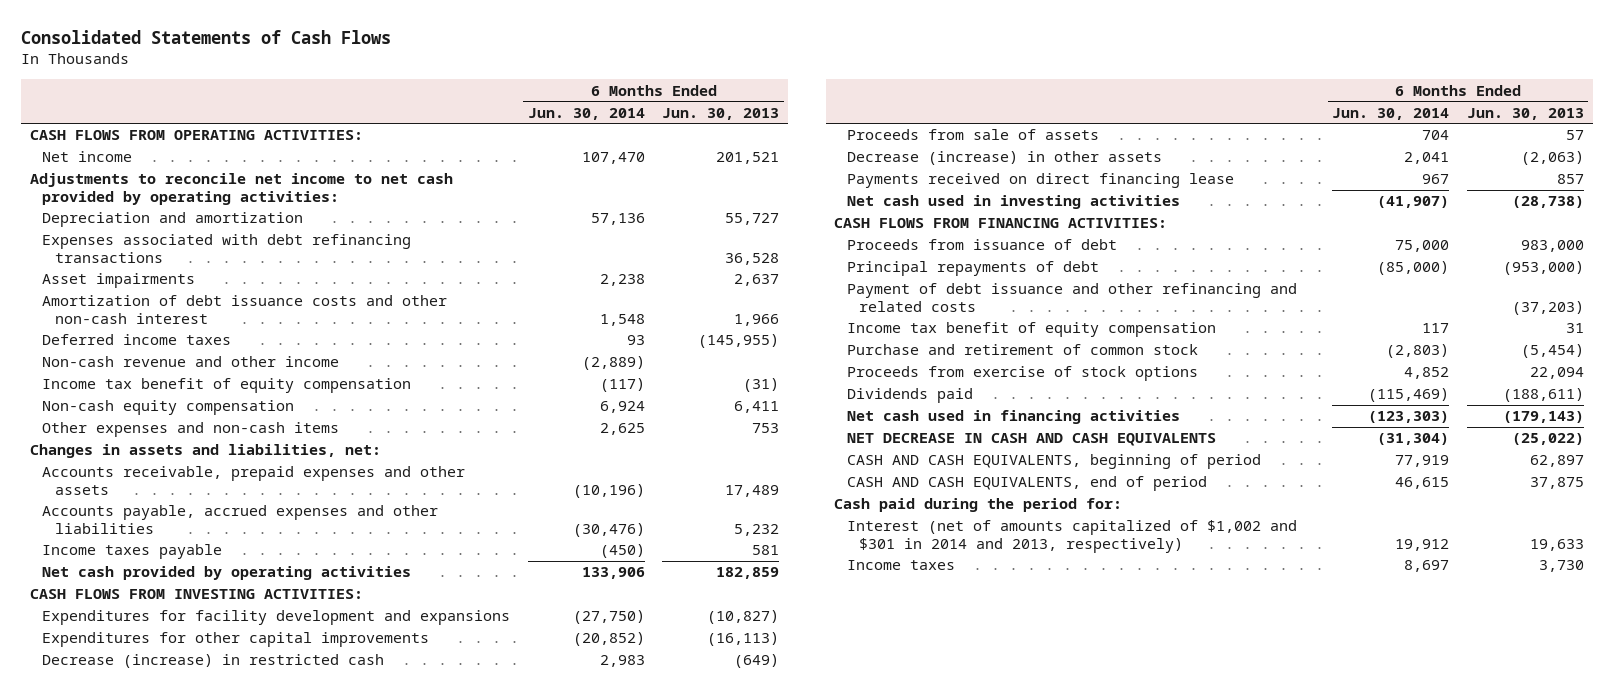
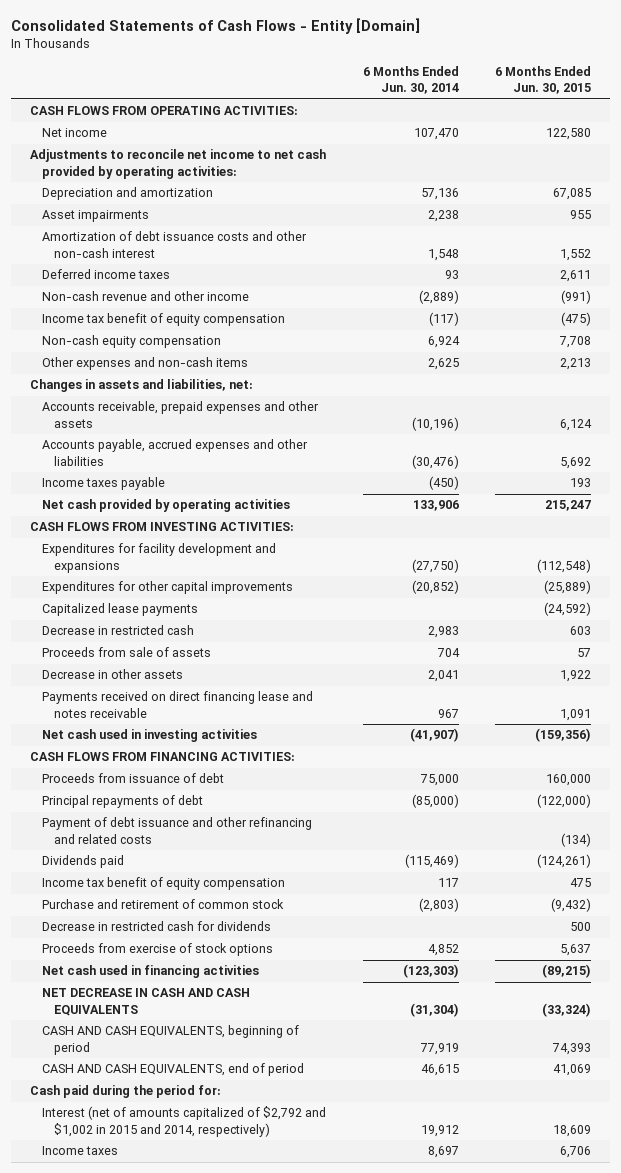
- Consolidated Statements of Cash Flows
+ Consolidated Statements of Cash Flows - Entity [Domain]
- | 6 Months Ended Jun. 30, 2014 | 6 Months Ended Jun. 30, 2013
+ | 6 Months Ended Jun. 30, 2014 | 6 Months Ended Jun. 30, 2015
- Expenses associated with debt refinancing transactions | | 36,528
- Decrease (increase) in restricted cash | 2,983 | (649)
+ Capitalized lease payments | | (24,592)
+ Decrease in restricted cash | 2,983 | 603
- Decrease (increase) in other assets | 2,041 | (2,063)
- Payments received on direct financing lease | 967 | 857
+ Decrease in other assets | 2,041 | 1,922
+ Payments received on direct financing lease and notes receivable | 967 | 1,091
moved up: Dividends paid | (115,469) | (124,261)
+ Decrease in restricted cash for dividends | | 500
- Interest (net of amounts capitalized of $1,002 and $301 in 2014 and 2013, respectively) | 19,912 | 19,633
+ Interest (net of amounts capitalized of $2,792 and $1,002 in 2015 and 2014, respectively) | 19,912 | 18,609

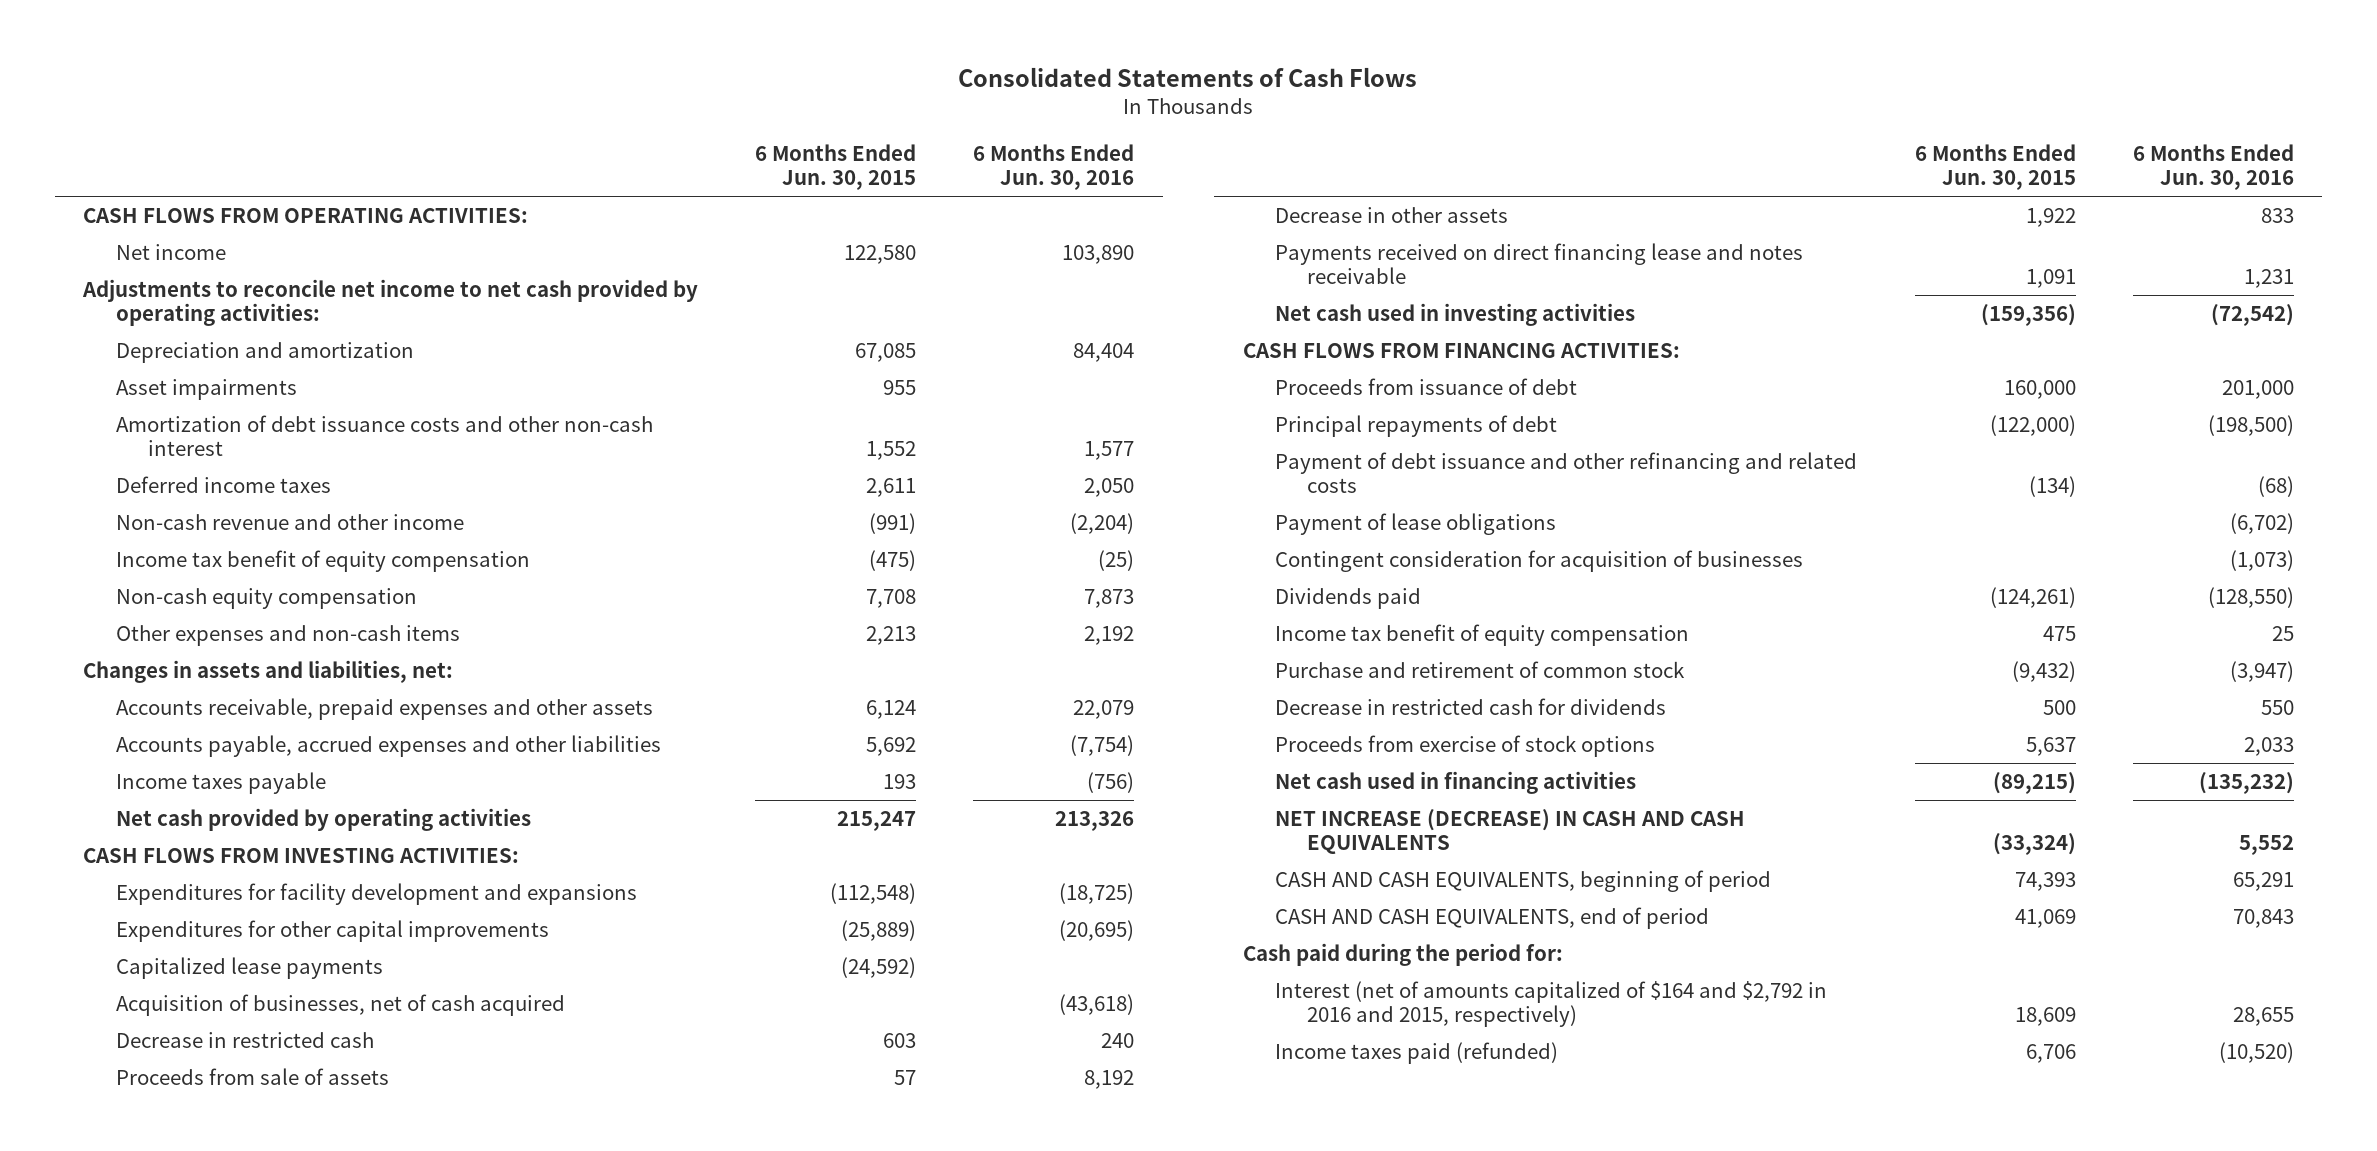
- Consolidated Statements of Cash Flows - Entity [Domain]
+ Consolidated Statements of Cash Flows
- | 6 Months Ended Jun. 30, 2014 | 6 Months Ended Jun. 30, 2015
+ | 6 Months Ended Jun. 30, 2015 | 6 Months Ended Jun. 30, 2016
+ Acquisition of businesses, net of cash acquired | | (43,618)
+ Payment of lease obligations | | (6,702)
+ Contingent consideration for acquisition of businesses | | (1,073)
- NET DECREASE IN CASH AND CASH EQUIVALENTS | (31,304) | (33,324)
+ NET INCREASE (DECREASE) IN CASH AND CASH EQUIVALENTS | (33,324) | 5,552
- Interest (net of amounts capitalized of $2,792 and $1,002 in 2015 and 2014, respectively) | 19,912 | 18,609
- Income taxes | 8,697 | 6,706
+ Interest (net of amounts capitalized of $164 and $2,792 in 2016 and 2015, respectively) | 18,609 | 28,655
+ Income taxes paid (refunded) | 6,706 | (10,520)

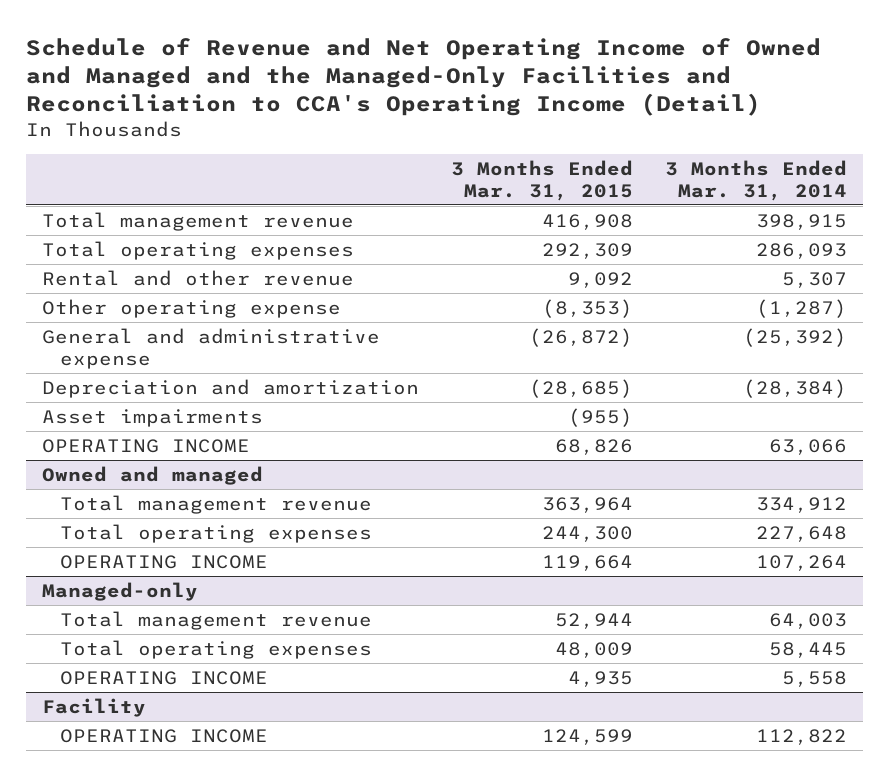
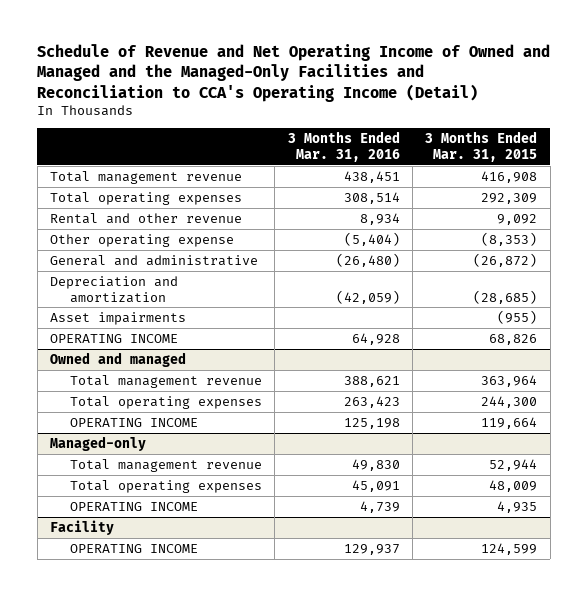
- | 3 Months Ended Mar. 31, 2015 | 3 Months Ended Mar. 31, 2014
+ | 3 Months Ended Mar. 31, 2016 | 3 Months Ended Mar. 31, 2015
- General and administrative expense | (26,872) | (25,392)
+ General and administrative | (26,480) | (26,872)

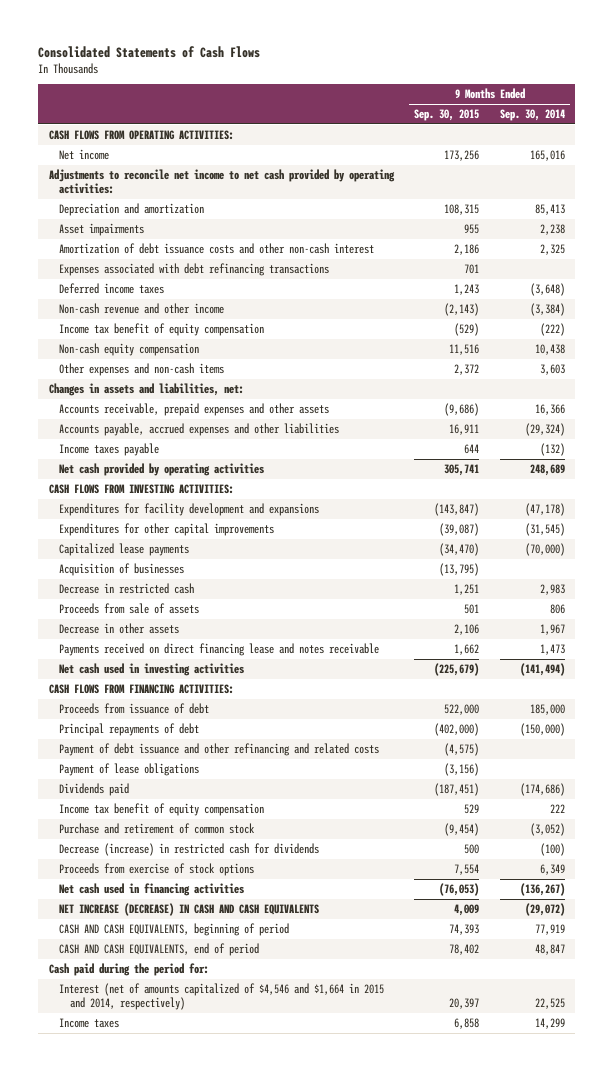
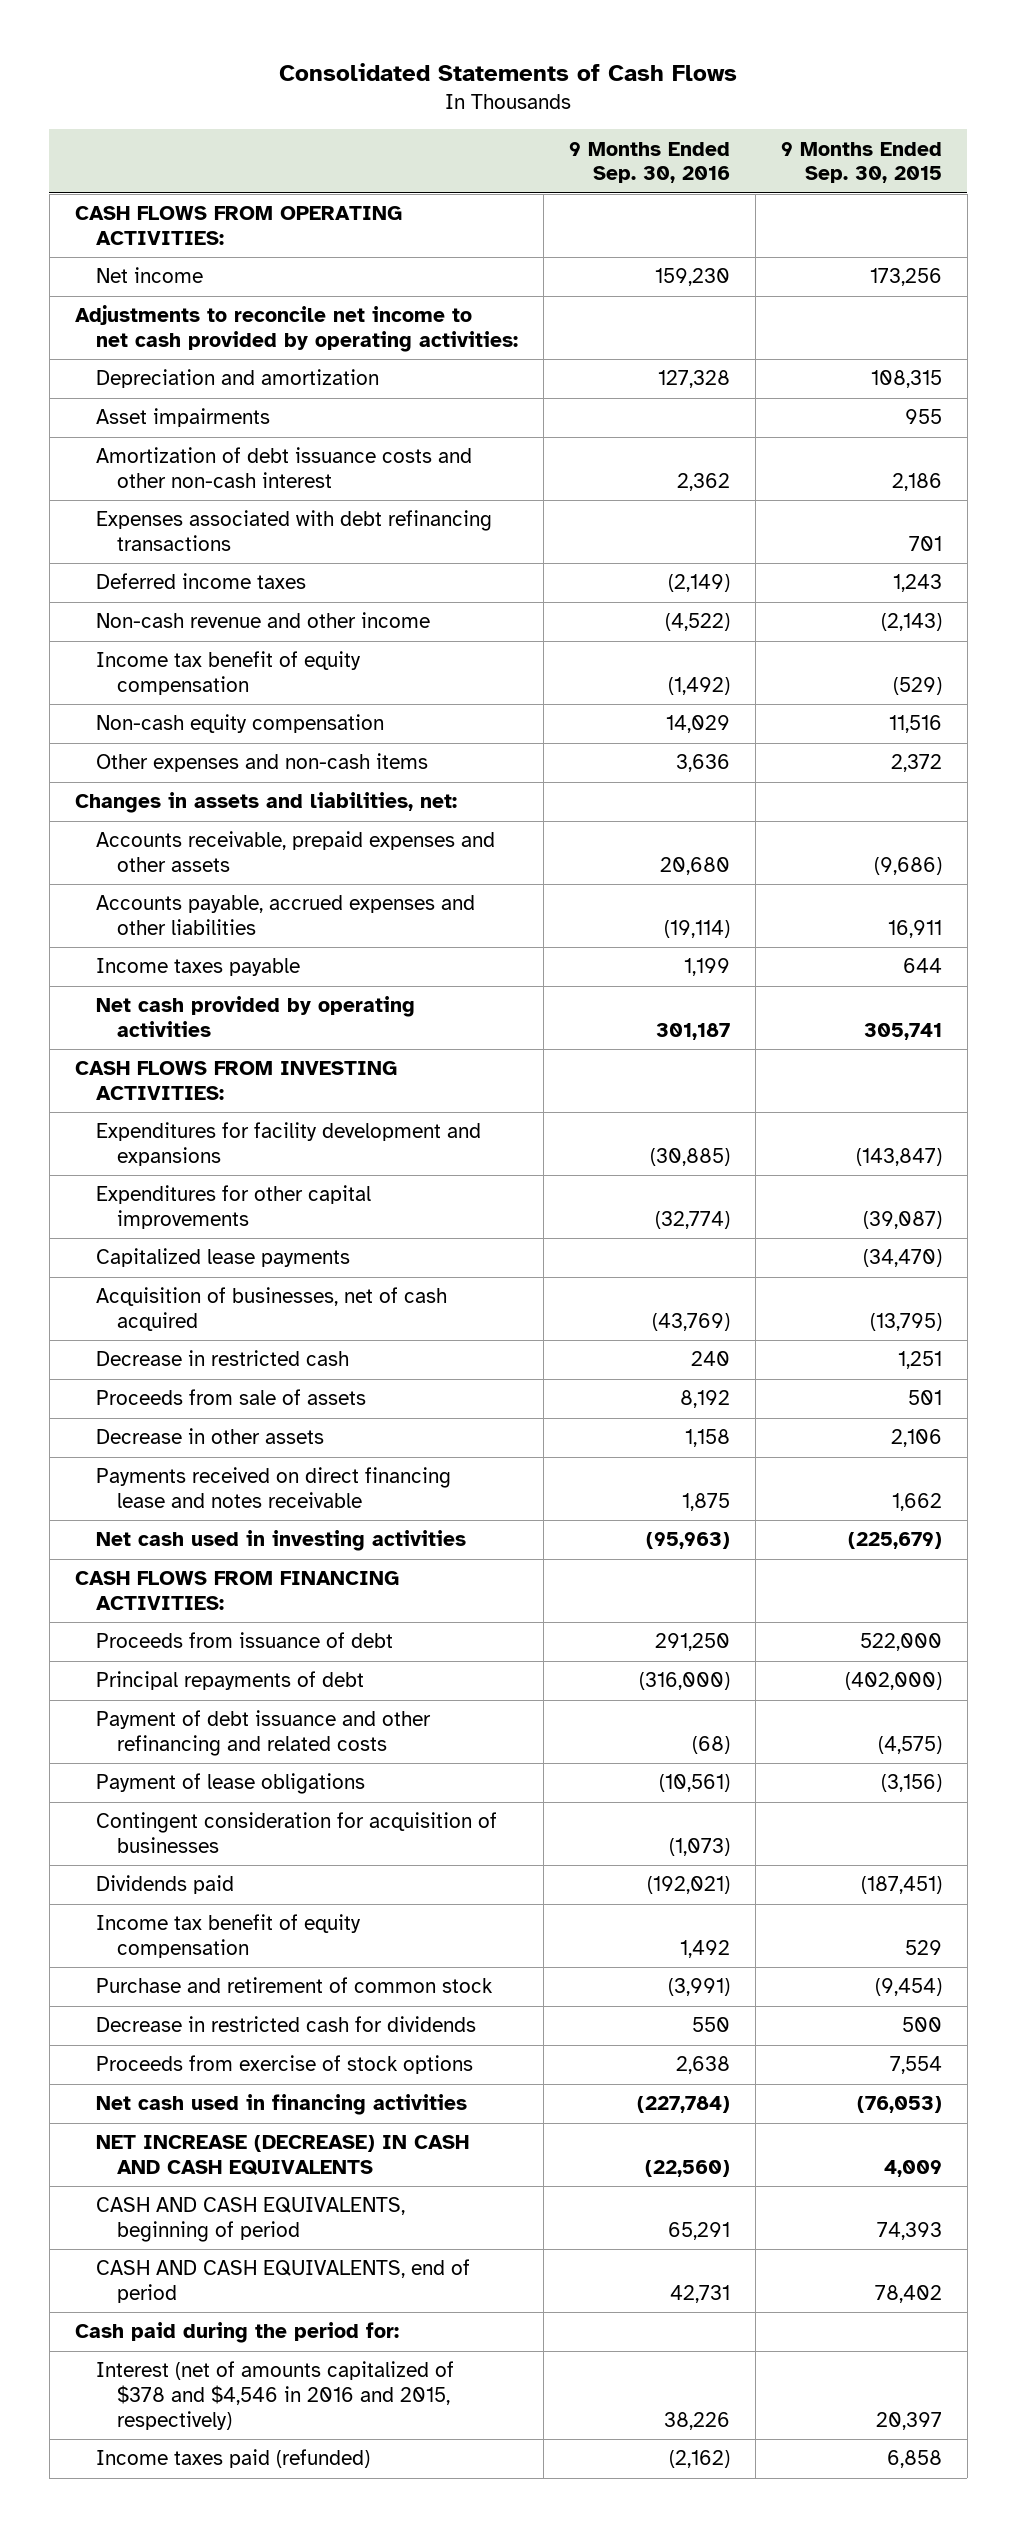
- | 9 Months Ended Sep. 30, 2015 | 9 Months Ended Sep. 30, 2014
+ | 9 Months Ended Sep. 30, 2016 | 9 Months Ended Sep. 30, 2015
- Acquisition of businesses | (13,795) |
+ Acquisition of businesses, net of cash acquired | (43,769) | (13,795)
+ Contingent consideration for acquisition of businesses | (1,073) |
- Decrease (increase) in restricted cash for dividends | 500 | (100)
+ Decrease in restricted cash for dividends | 550 | 500
- Interest (net of amounts capitalized of $4,546 and $1,664 in 2015 and 2014, respectively) | 20,397 | 22,525
- Income taxes | 6,858 | 14,299
+ Interest (net of amounts capitalized of $378 and $4,546 in 2016 and 2015, respectively) | 38,226 | 20,397
+ Income taxes paid (refunded) | (2,162) | 6,858

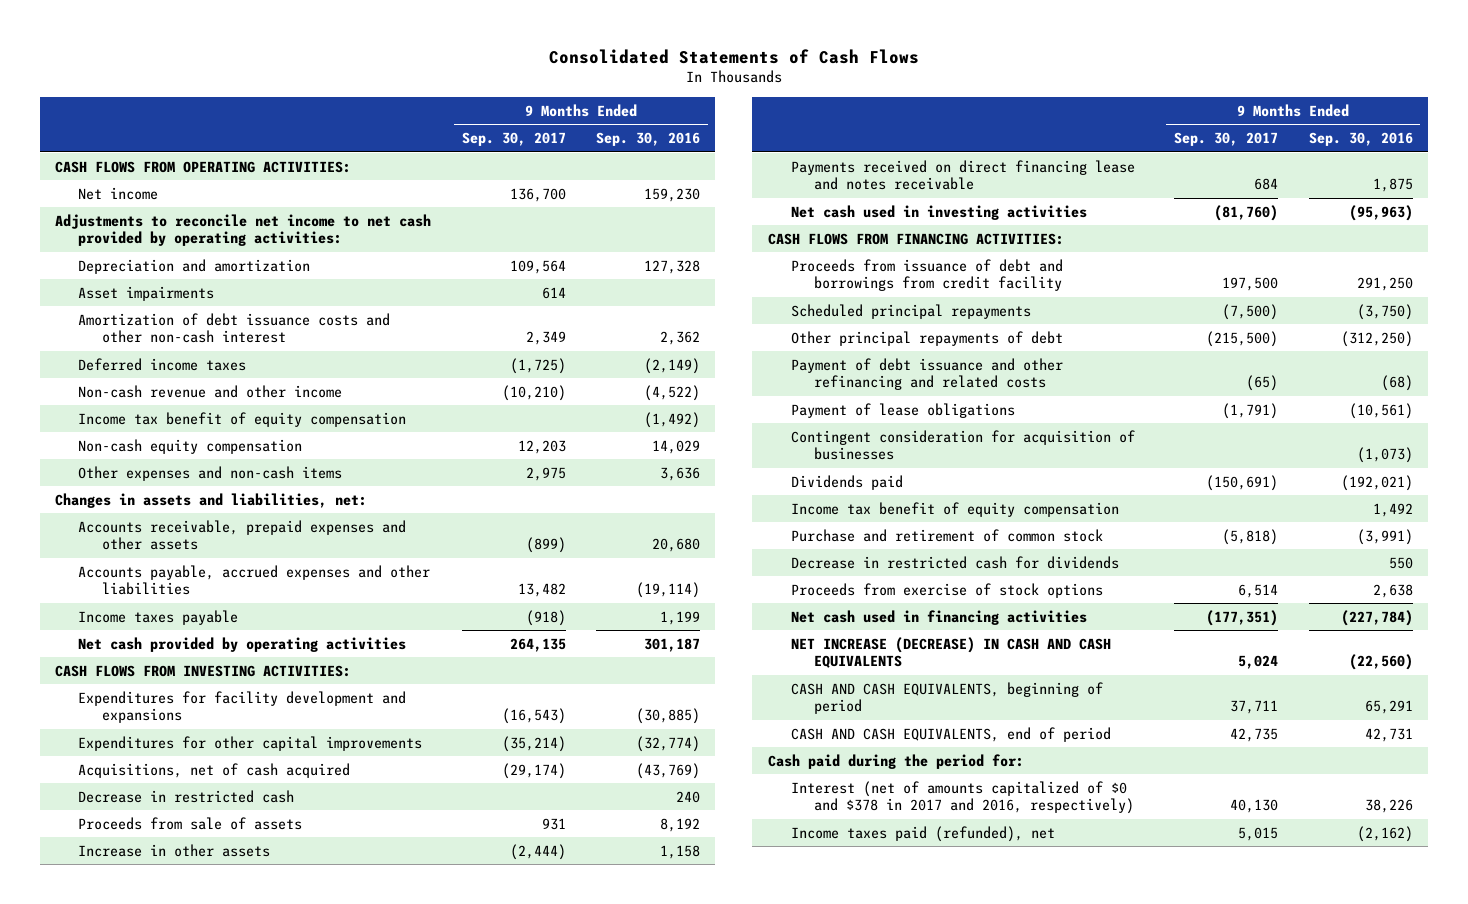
- | 9 Months Ended Sep. 30, 2016 | 9 Months Ended Sep. 30, 2015
+ | 9 Months Ended Sep. 30, 2017 | 9 Months Ended Sep. 30, 2016
- Expenses associated with debt refinancing transactions | | 701
- Capitalized lease payments | | (34,470)
- Acquisition of businesses, net of cash acquired | (43,769) | (13,795)
+ Acquisitions, net of cash acquired | (29,174) | (43,769)
- Decrease in other assets | 1,158 | 2,106
+ Increase in other assets | (2,444) | 1,158
- Proceeds from issuance of debt | 291,250 | 522,000
- Principal repayments of debt | (316,000) | (402,000)
+ Proceeds from issuance of debt and borrowings from credit facility | 197,500 | 291,250
+ Scheduled principal repayments | (7,500) | (3,750)
+ Other principal repayments of debt | (215,500) | (312,250)
- Interest (net of amounts capitalized of $378 and $4,546 in 2016 and 2015, respectively) | 38,226 | 20,397
- Income taxes paid (refunded) | (2,162) | 6,858
+ Interest (net of amounts capitalized of $0 and $378 in 2017 and 2016, respectively) | 40,130 | 38,226
+ Income taxes paid (refunded), net | 5,015 | (2,162)

